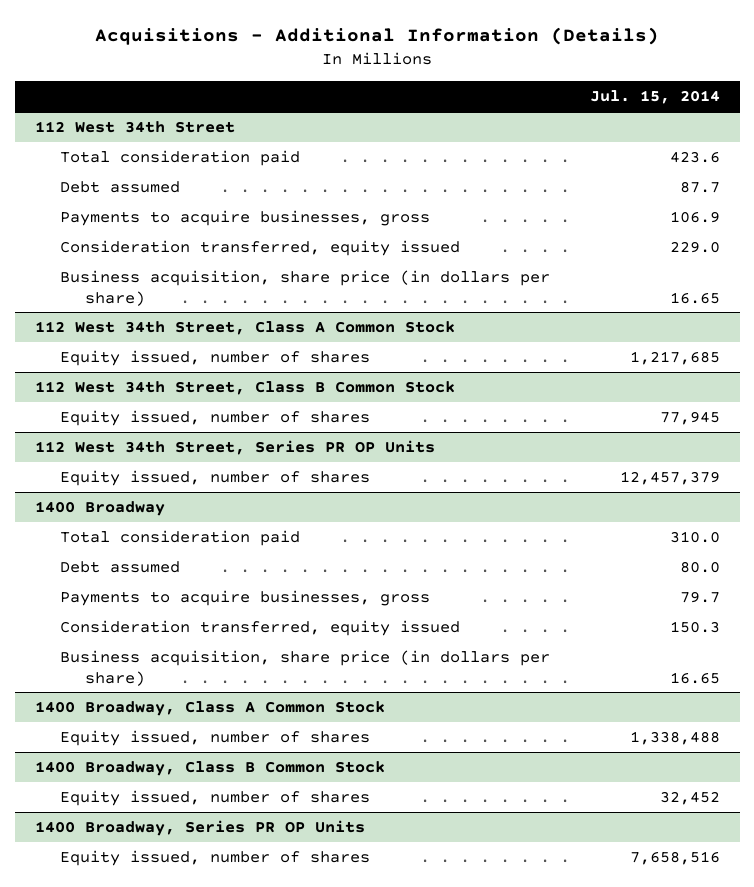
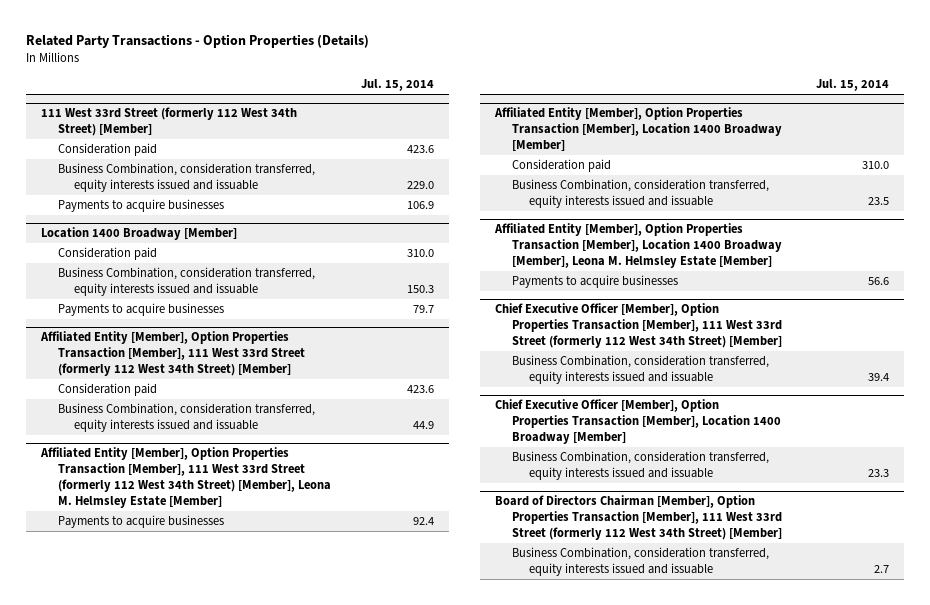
- Acquisitions - Additional Information (Details)
+ Related Party Transactions - Option Properties (Details)
- 112 West 34th Street
- Total consideration paid | 423.6
- Debt assumed | 87.7
- Payments to acquire businesses, gross | 106.9
- Consideration transferred, equity issued | 229.0
- Business acquisition, share price (in dollars per share) | 16.65
- 112 West 34th Street, Class A Common Stock
- Equity issued, number of shares | 1,217,685
- 112 West 34th Street, Class B Common Stock
- Equity issued, number of shares | 77,945
- 112 West 34th Street, Series PR OP Units
- Equity issued, number of shares | 12,457,379
- 1400 Broadway
- Total consideration paid | 310.0
- Debt assumed | 80.0
- Payments to acquire businesses, gross | 79.7
- Consideration transferred, equity issued | 150.3
- Business acquisition, share price (in dollars per share) | 16.65
- 1400 Broadway, Class A Common Stock
- Equity issued, number of shares | 1,338,488
- 1400 Broadway, Class B Common Stock
- Equity issued, number of shares | 32,452
- 1400 Broadway, Series PR OP Units
- Equity issued, number of shares | 7,658,516
+ 111 West 33rd Street (formerly 112 West 34th Street) [Member]
+ Consideration paid | 423.6
+ Business Combination, consideration transferred, equity interests issued and issuable | 229.0
+ Payments to acquire businesses | 106.9
+ Location 1400 Broadway [Member]
+ Consideration paid | 310.0
+ Business Combination, consideration transferred, equity interests issued and issuable | 150.3
+ Payments to acquire businesses | 79.7
+ Affiliated Entity [Member], Option Properties Transaction [Member], 111 West 33rd Street (formerly 112 West 34th Street) [Member]
+ Consideration paid | 423.6
+ Business Combination, consideration transferred, equity interests issued and issuable | 44.9
+ Affiliated Entity [Member], Option Properties Transaction [Member], 111 West 33rd Street (formerly 112 West 34th Street) [Member], Leona M. Helmsley Estate [Member]
+ Payments to acquire businesses | 92.4
+ Affiliated Entity [Member], Option Properties Transaction [Member], Location 1400 Broadway [Member]
+ Consideration paid | 310.0
+ Business Combination, consideration transferred, equity interests issued and issuable | 23.5
+ Affiliated Entity [Member], Option Properties Transaction [Member], Location 1400 Broadway [Member], Leona M. Helmsley Estate [Member]
+ Payments to acquire businesses | 56.6
+ Chief Executive Officer [Member], Option Properties Transaction [Member], 111 West 33rd Street (formerly 112 West 34th Street) [Member]
+ Business Combination, consideration transferred, equity interests issued and issuable | 39.4
+ Chief Executive Officer [Member], Option Properties Transaction [Member], Location 1400 Broadway [Member]
+ Business Combination, consideration transferred, equity interests issued and issuable | 23.3
+ Board of Directors Chairman [Member], Option Properties Transaction [Member], 111 West 33rd Street (formerly 112 West 34th Street) [Member]
+ Business Combination, consideration transferred, equity interests issued and issuable | 2.7

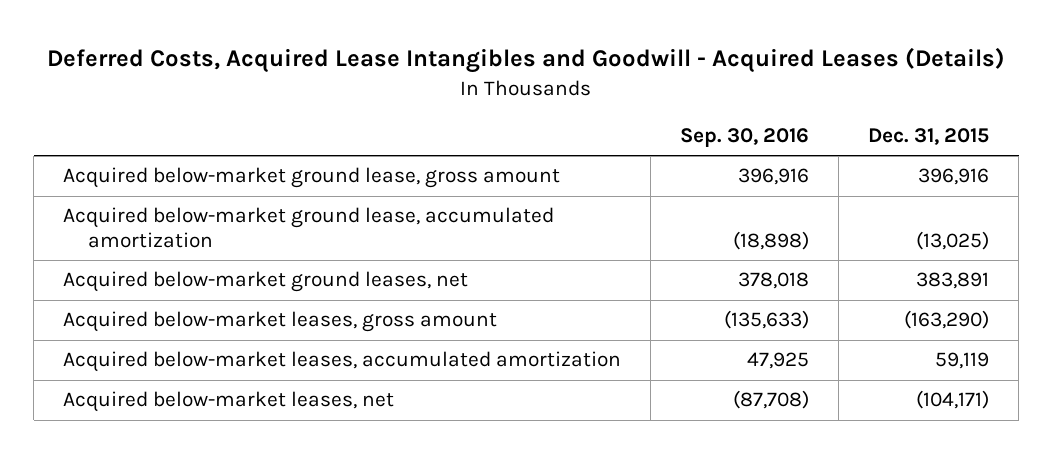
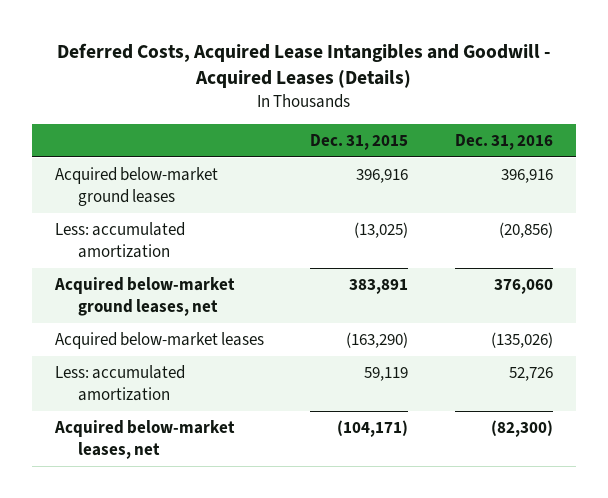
- | Sep. 30, 2016 | Dec. 31, 2015
+ | Dec. 31, 2015 | Dec. 31, 2016
- Acquired below-market ground lease, gross amount | 396,916 | 396,916
- Acquired below-market ground lease, accumulated amortization | (18,898) | (13,025)
+ Acquired below-market ground leases | 396,916 | 396,916
+ Less: accumulated amortization | (13,025) | (20,856)
- Acquired below-market leases, gross amount | (135,633) | (163,290)
- Acquired below-market leases, accumulated amortization | 47,925 | 59,119
+ Acquired below-market leases | (163,290) | (135,026)
+ Less: accumulated amortization | 59,119 | 52,726

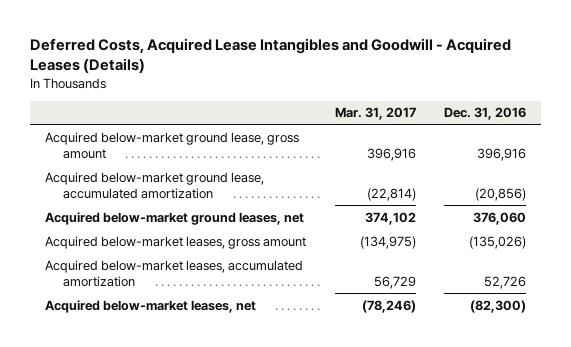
- | Dec. 31, 2015 | Dec. 31, 2016
+ | Mar. 31, 2017 | Dec. 31, 2016
- Acquired below-market ground leases | 396,916 | 396,916
- Less: accumulated amortization | (13,025) | (20,856)
+ Acquired below-market ground lease, gross amount | 396,916 | 396,916
+ Acquired below-market ground lease, accumulated amortization | (22,814) | (20,856)
- Acquired below-market leases | (163,290) | (135,026)
- Less: accumulated amortization | 59,119 | 52,726
+ Acquired below-market leases, gross amount | (134,975) | (135,026)
+ Acquired below-market leases, accumulated amortization | 56,729 | 52,726

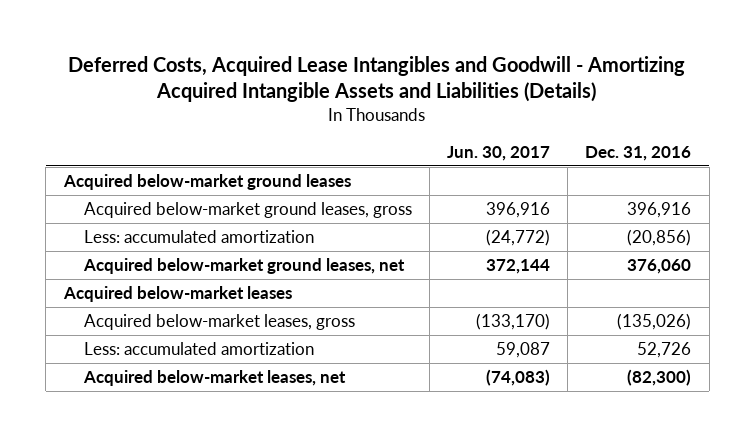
- Deferred Costs, Acquired Lease Intangibles and Goodwill - Acquired Leases (Details)
+ Deferred Costs, Acquired Lease Intangibles and Goodwill - Amortizing Acquired Intangible Assets and Liabilities (Details)
- | Mar. 31, 2017 | Dec. 31, 2016
+ | Jun. 30, 2017 | Dec. 31, 2016
- Acquired below-market ground lease, gross amount | 396,916 | 396,916
- Acquired below-market ground lease, accumulated amortization | (22,814) | (20,856)
+ Acquired below-market ground leases
+ Acquired below-market ground leases, gross | 396,916 | 396,916
+ Less: accumulated amortization | (24,772) | (20,856)
- Acquired below-market leases, gross amount | (134,975) | (135,026)
- Acquired below-market leases, accumulated amortization | 56,729 | 52,726
+ Acquired below-market leases
+ Acquired below-market leases, gross | (133,170) | (135,026)
+ Less: accumulated amortization | 59,087 | 52,726

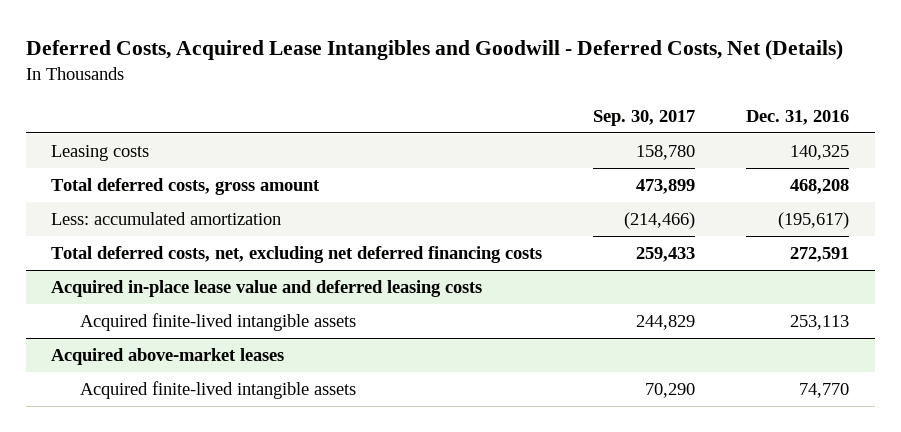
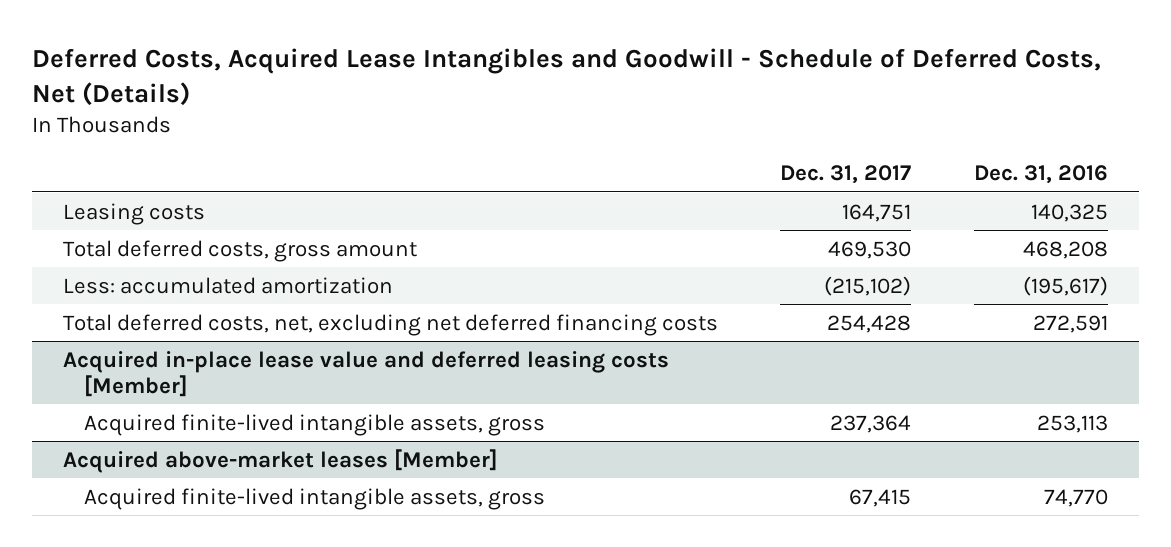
- Deferred Costs, Acquired Lease Intangibles and Goodwill - Deferred Costs, Net (Details)
+ Deferred Costs, Acquired Lease Intangibles and Goodwill - Schedule of Deferred Costs, Net (Details)
- | Sep. 30, 2017 | Dec. 31, 2016
+ | Dec. 31, 2017 | Dec. 31, 2016
- Acquired in-place lease value and deferred leasing costs
- Acquired finite-lived intangible assets | 244,829 | 253,113
- Acquired above-market leases
- Acquired finite-lived intangible assets | 70,290 | 74,770
+ Acquired in-place lease value and deferred leasing costs [Member]
+ Acquired finite-lived intangible assets, gross | 237,364 | 253,113
+ Acquired above-market leases [Member]
+ Acquired finite-lived intangible assets, gross | 67,415 | 74,770

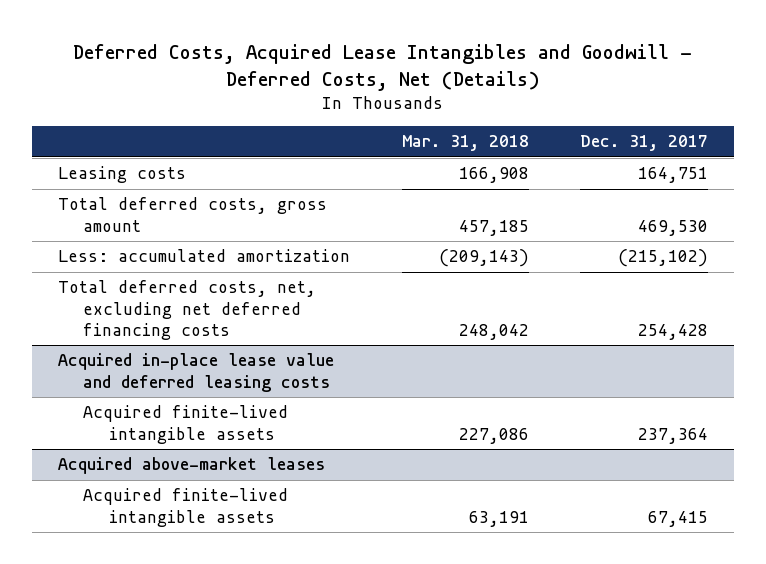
- Deferred Costs, Acquired Lease Intangibles and Goodwill - Schedule of Deferred Costs, Net (Details)
+ Deferred Costs, Acquired Lease Intangibles and Goodwill - Deferred Costs, Net (Details)
- | Dec. 31, 2017 | Dec. 31, 2016
+ | Mar. 31, 2018 | Dec. 31, 2017
- Acquired in-place lease value and deferred leasing costs [Member]
- Acquired finite-lived intangible assets, gross | 237,364 | 253,113
- Acquired above-market leases [Member]
- Acquired finite-lived intangible assets, gross | 67,415 | 74,770
+ Acquired in-place lease value and deferred leasing costs
+ Acquired finite-lived intangible assets | 227,086 | 237,364
+ Acquired above-market leases
+ Acquired finite-lived intangible assets | 63,191 | 67,415

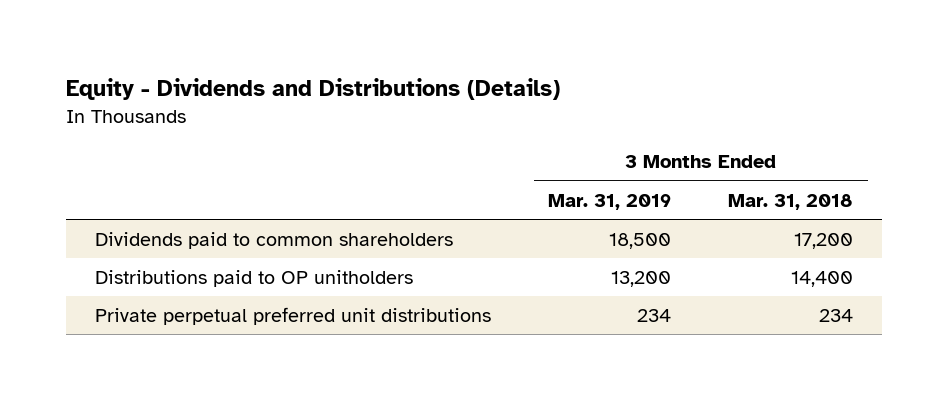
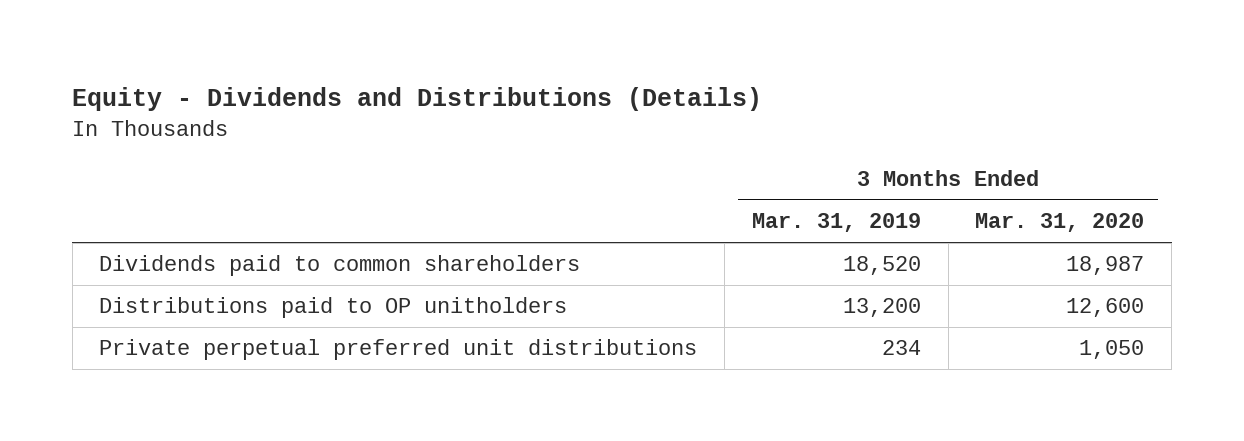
- | 3 Months Ended Mar. 31, 2019 | 3 Months Ended Mar. 31, 2018
+ | 3 Months Ended Mar. 31, 2019 | 3 Months Ended Mar. 31, 2020
- Dividends paid to common shareholders | 18,500 | 17,200
+ Dividends paid to common shareholders | 18,520 | 18,987

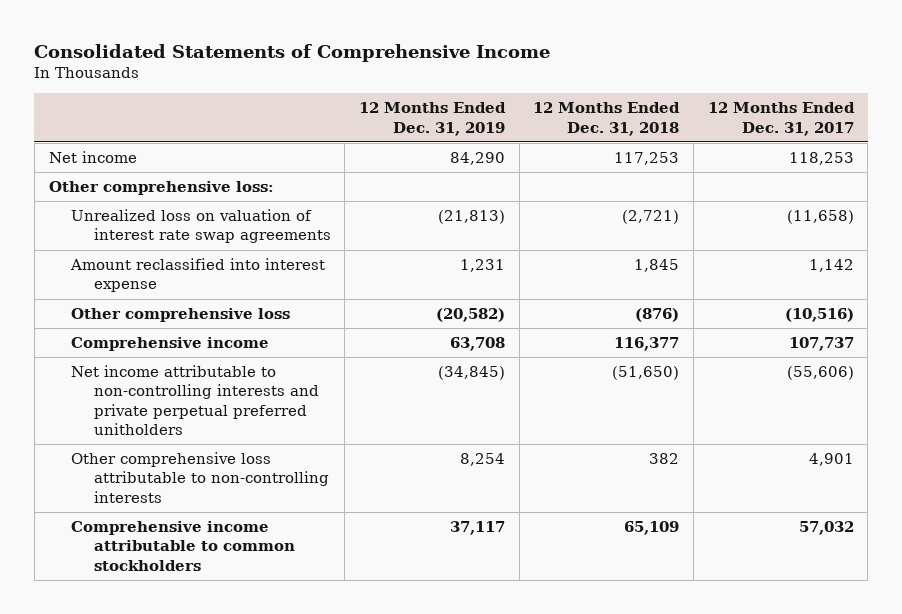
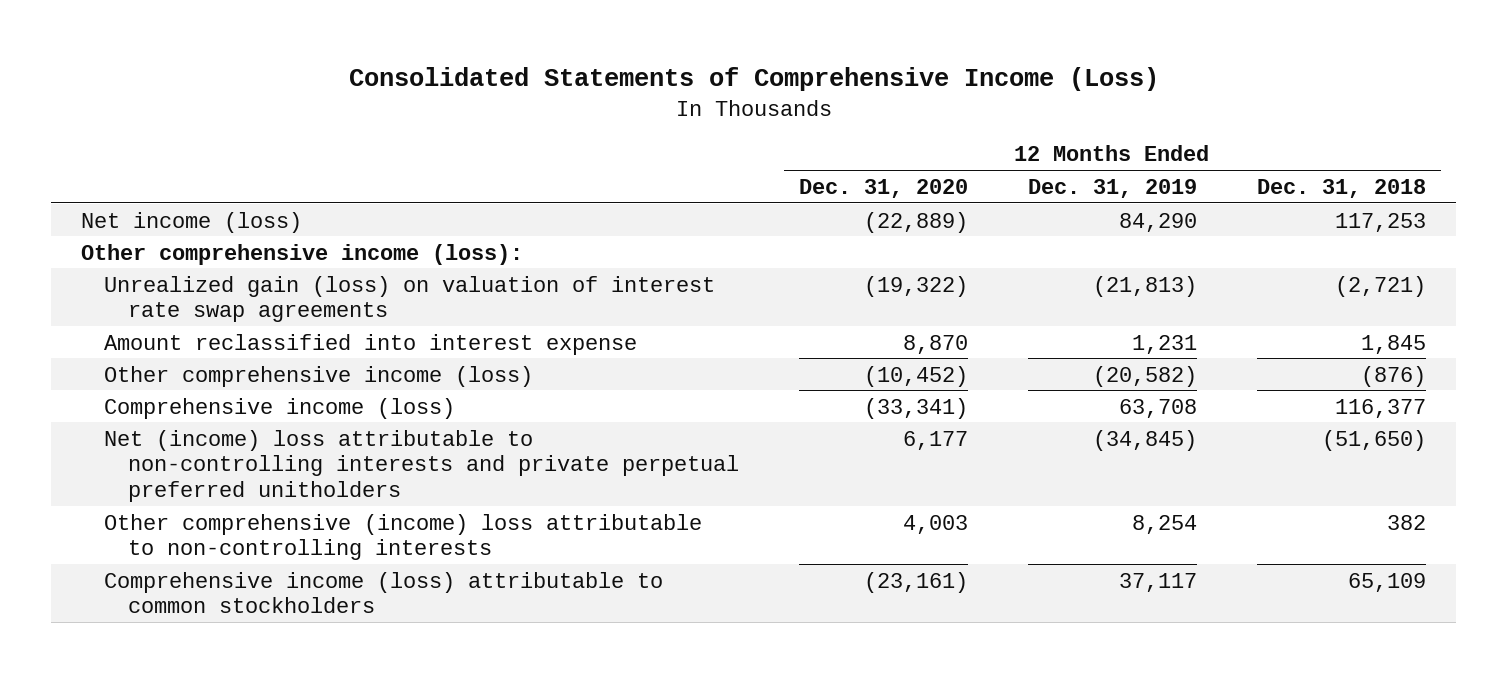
- Consolidated Statements of Comprehensive Income
+ Consolidated Statements of Comprehensive Income (Loss)
- | 12 Months Ended Dec. 31, 2019 | 12 Months Ended Dec. 31, 2018 | 12 Months Ended Dec. 31, 2017
+ | 12 Months Ended Dec. 31, 2020 | 12 Months Ended Dec. 31, 2019 | 12 Months Ended Dec. 31, 2018
- Net income | 84,290 | 117,253 | 118,253
- Other comprehensive loss:
- Unrealized loss on valuation of interest rate swap agreements | (21,813) | (2,721) | (11,658)
+ Net income (loss) | (22,889) | 84,290 | 117,253
+ Other comprehensive income (loss):
+ Unrealized gain (loss) on valuation of interest rate swap agreements | (19,322) | (21,813) | (2,721)
- Other comprehensive loss | (20,582) | (876) | (10,516)
- Comprehensive income | 63,708 | 116,377 | 107,737
- Net income attributable to non-controlling interests and private perpetual preferred unitholders | (34,845) | (51,650) | (55,606)
- Other comprehensive loss attributable to non-controlling interests | 8,254 | 382 | 4,901
- Comprehensive income attributable to common stockholders | 37,117 | 65,109 | 57,032
+ Other comprehensive income (loss) | (10,452) | (20,582) | (876)
+ Comprehensive income (loss) | (33,341) | 63,708 | 116,377
+ Net (income) loss attributable to non-controlling interests and private perpetual preferred unitholders | 6,177 | (34,845) | (51,650)
+ Other comprehensive (income) loss attributable to non-controlling interests | 4,003 | 8,254 | 382
+ Comprehensive income (loss) attributable to common stockholders | (23,161) | 37,117 | 65,109

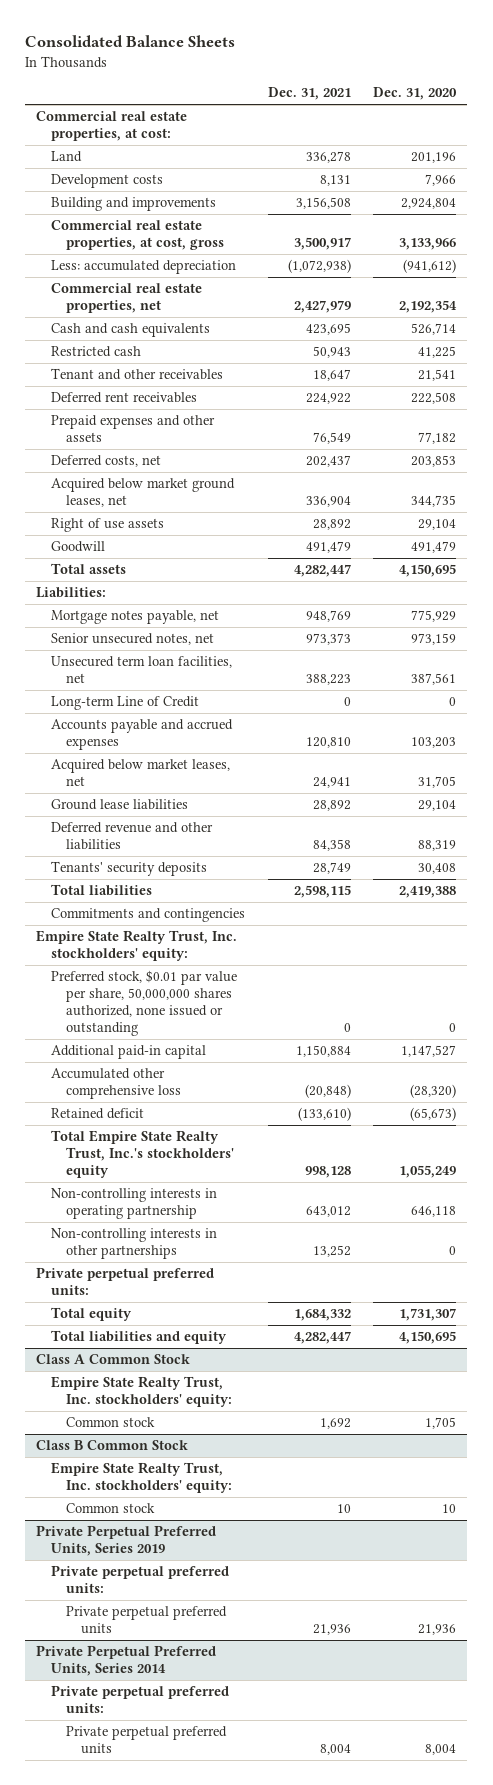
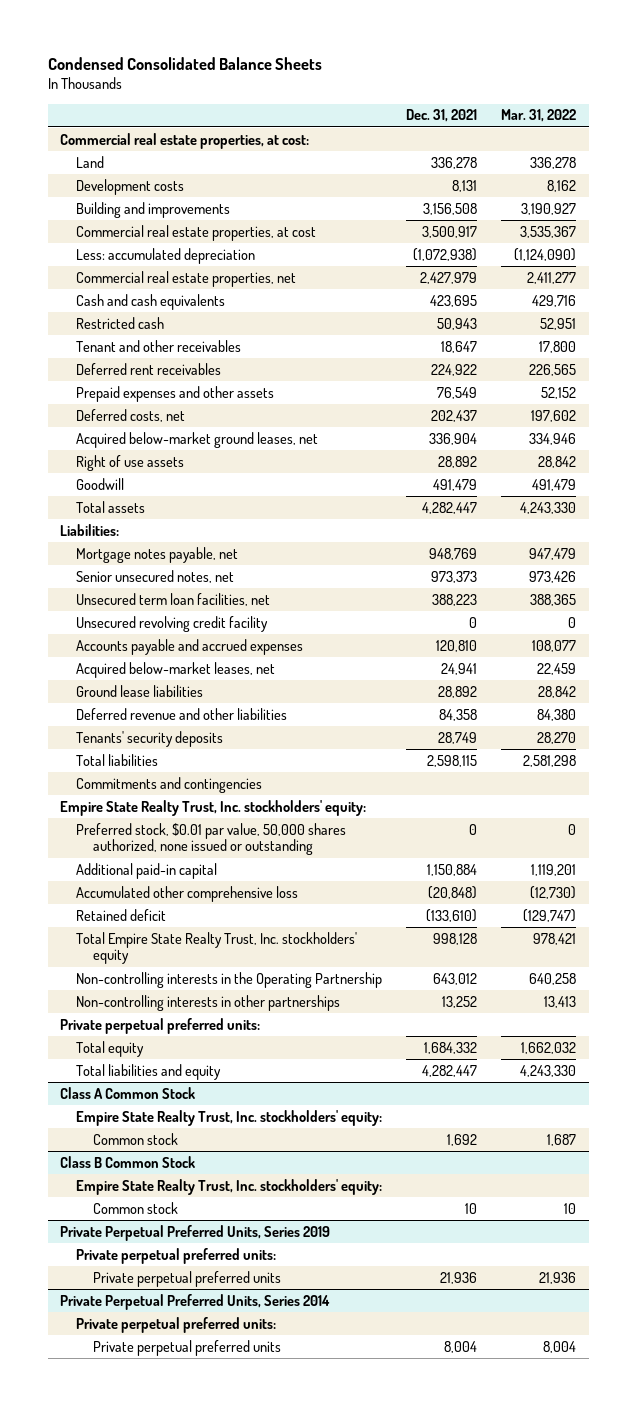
- Consolidated Balance Sheets
+ Condensed Consolidated Balance Sheets
- | Dec. 31, 2021 | Dec. 31, 2020
+ | Dec. 31, 2021 | Mar. 31, 2022
- Commercial real estate properties, at cost, gross | 3,500,917 | 3,133,966
+ Commercial real estate properties, at cost | 3,500,917 | 3,535,367
- Acquired below market ground leases, net | 336,904 | 344,735
+ Acquired below-market ground leases, net | 336,904 | 334,946
- Long-term Line of Credit | 0 | 0
+ Unsecured revolving credit facility | 0 | 0
- Acquired below market leases, net | 24,941 | 31,705
+ Acquired below-market leases, net | 24,941 | 22,459
- Preferred stock, $0.01 par value per share, 50,000,000 shares authorized, none issued or outstanding | 0 | 0
+ Preferred stock, $0.01 par value, 50,000 shares authorized, none issued or outstanding | 0 | 0
- Total Empire State Realty Trust, Inc.'s stockholders' equity | 998,128 | 1,055,249
- Non-controlling interests in operating partnership | 643,012 | 646,118
+ Total Empire State Realty Trust, Inc. stockholders' equity | 998,128 | 978,421
+ Non-controlling interests in the Operating Partnership | 643,012 | 640,258

